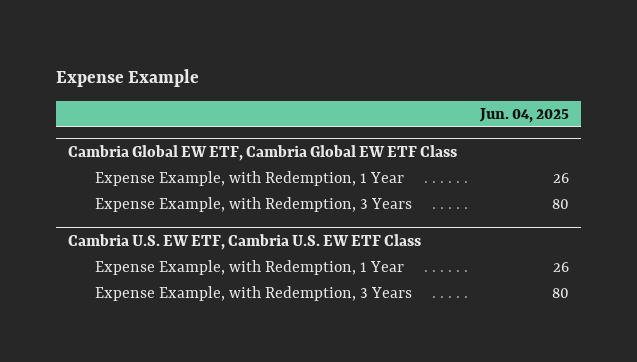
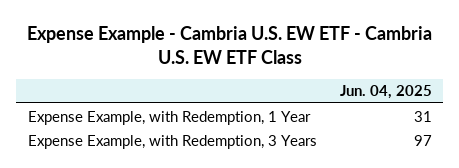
- Expense Example
+ Expense Example - Cambria U.S. EW ETF - Cambria U.S. EW ETF Class
- Cambria Global EW ETF, Cambria Global EW ETF Class
- Expense Example, with Redemption, 1 Year | 26
- Expense Example, with Redemption, 3 Years | 80
- Cambria U.S. EW ETF, Cambria U.S. EW ETF Class
- Expense Example, with Redemption, 1 Year | 26
- Expense Example, with Redemption, 3 Years | 80
+ Expense Example, with Redemption, 1 Year | 31
+ Expense Example, with Redemption, 3 Years | 97

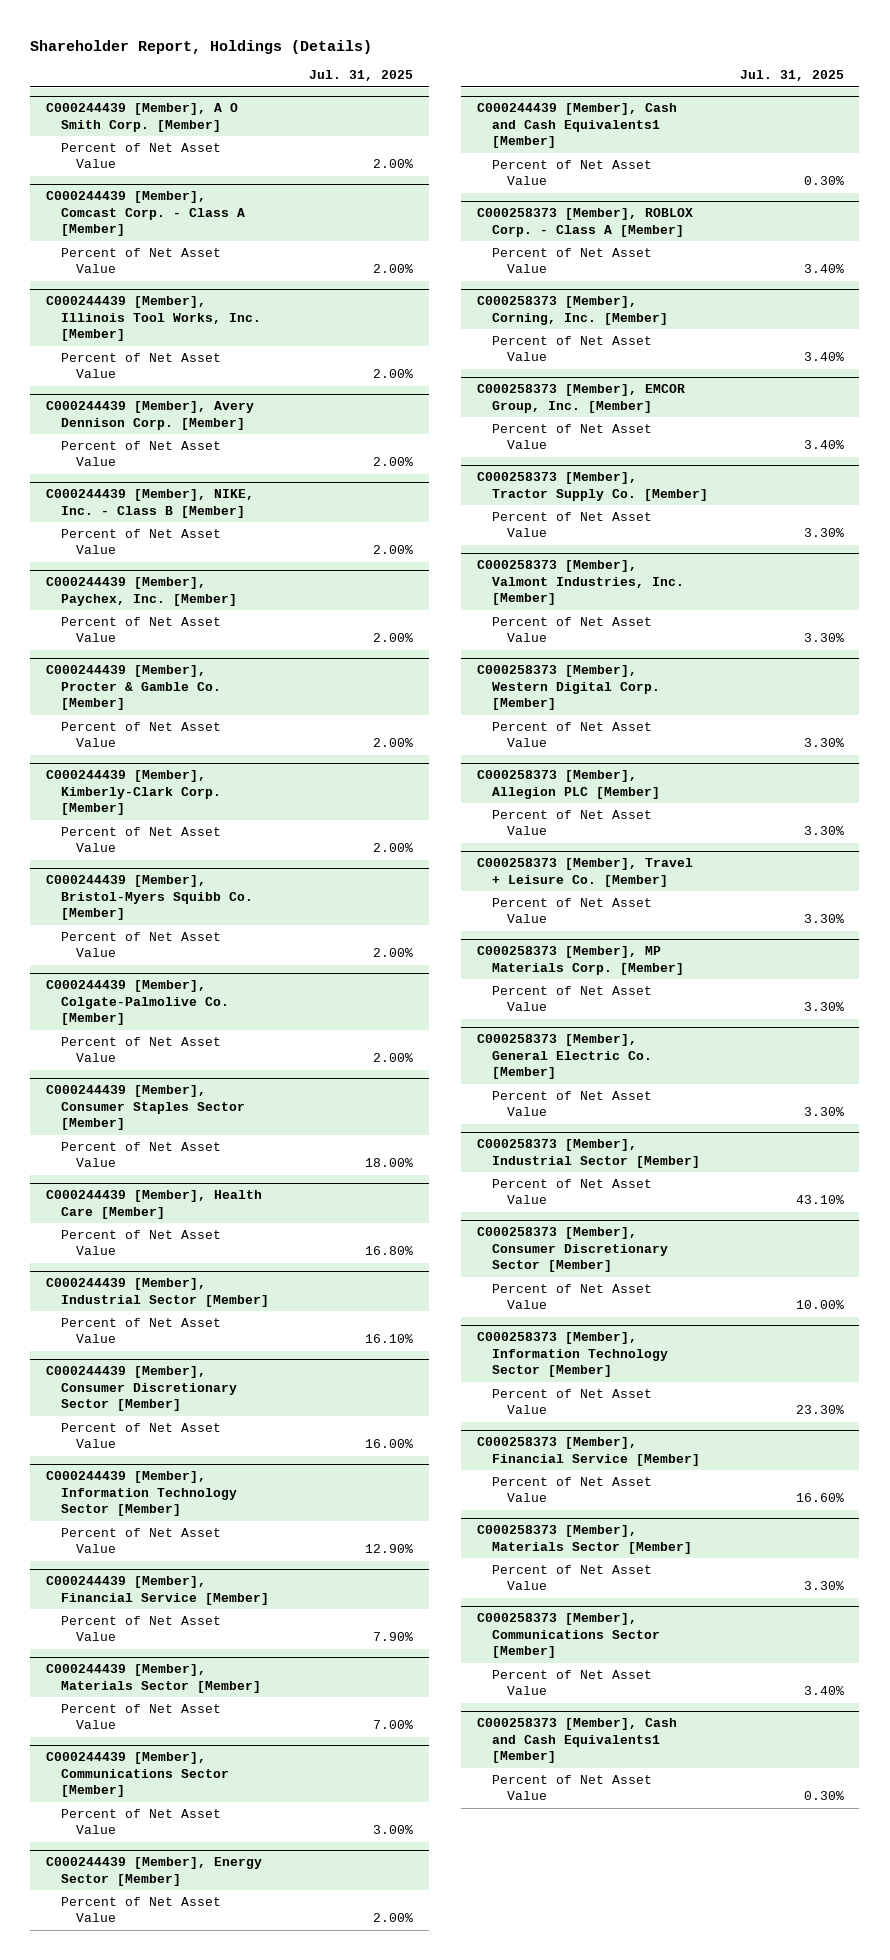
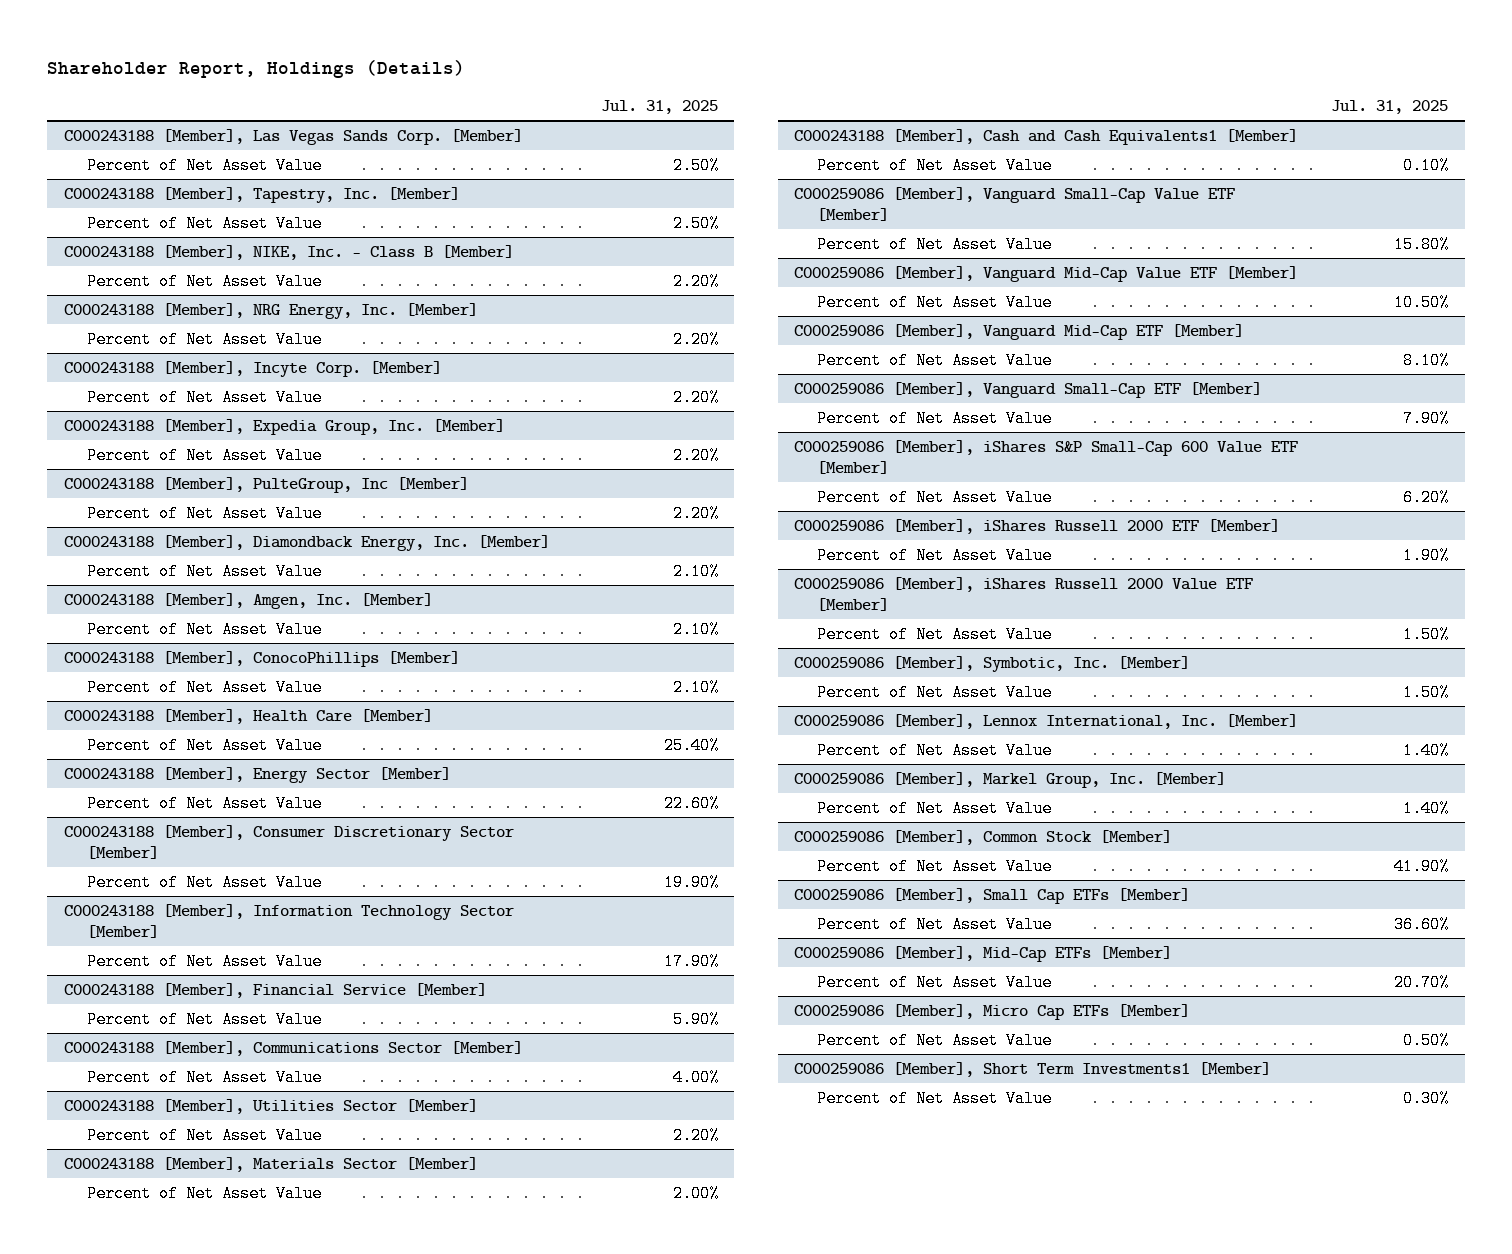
- C000244439 [Member], A O Smith Corp. [Member]
- Percent of Net Asset Value | 2.00%
- C000244439 [Member], Comcast Corp. - Class A [Member]
- Percent of Net Asset Value | 2.00%
- C000244439 [Member], Illinois Tool Works, Inc. [Member]
- Percent of Net Asset Value | 2.00%
- C000244439 [Member], Avery Dennison Corp. [Member]
- Percent of Net Asset Value | 2.00%
- C000244439 [Member], NIKE, Inc. - Class B [Member]
- Percent of Net Asset Value | 2.00%
- C000244439 [Member], Paychex, Inc. [Member]
- Percent of Net Asset Value | 2.00%
- C000244439 [Member], Procter & Gamble Co. [Member]
- Percent of Net Asset Value | 2.00%
- C000244439 [Member], Kimberly-Clark Corp. [Member]
- Percent of Net Asset Value | 2.00%
- C000244439 [Member], Bristol-Myers Squibb Co. [Member]
- Percent of Net Asset Value | 2.00%
- C000244439 [Member], Colgate-Palmolive Co. [Member]
+ C000243188 [Member], Las Vegas Sands Corp. [Member]
+ Percent of Net Asset Value | 2.50%
+ C000243188 [Member], Tapestry, Inc. [Member]
+ Percent of Net Asset Value | 2.50%
+ C000243188 [Member], NIKE, Inc. - Class B [Member]
+ Percent of Net Asset Value | 2.20%
+ C000243188 [Member], NRG Energy, Inc. [Member]
+ Percent of Net Asset Value | 2.20%
+ C000243188 [Member], Incyte Corp. [Member]
+ Percent of Net Asset Value | 2.20%
+ C000243188 [Member], Expedia Group, Inc. [Member]
+ Percent of Net Asset Value | 2.20%
+ C000243188 [Member], PulteGroup, Inc [Member]
+ Percent of Net Asset Value | 2.20%
+ C000243188 [Member], Diamondback Energy, Inc. [Member]
+ Percent of Net Asset Value | 2.10%
+ C000243188 [Member], Amgen, Inc. [Member]
+ Percent of Net Asset Value | 2.10%
+ C000243188 [Member], ConocoPhillips [Member]
+ Percent of Net Asset Value | 2.10%
+ C000243188 [Member], Health Care [Member]
+ Percent of Net Asset Value | 25.40%
+ C000243188 [Member], Energy Sector [Member]
+ Percent of Net Asset Value | 22.60%
+ C000243188 [Member], Consumer Discretionary Sector [Member]
+ Percent of Net Asset Value | 19.90%
+ C000243188 [Member], Information Technology Sector [Member]
+ Percent of Net Asset Value | 17.90%
+ C000243188 [Member], Financial Service [Member]
+ Percent of Net Asset Value | 5.90%
+ C000243188 [Member], Communications Sector [Member]
+ Percent of Net Asset Value | 4.00%
+ C000243188 [Member], Utilities Sector [Member]
+ Percent of Net Asset Value | 2.20%
+ C000243188 [Member], Materials Sector [Member]
- C000244439 [Member], Consumer Staples Sector [Member]
- Percent of Net Asset Value | 18.00%
- C000244439 [Member], Health Care [Member]
- Percent of Net Asset Value | 16.80%
- C000244439 [Member], Industrial Sector [Member]
- Percent of Net Asset Value | 16.10%
- C000244439 [Member], Consumer Discretionary Sector [Member]
- Percent of Net Asset Value | 16.00%
- C000244439 [Member], Information Technology Sector [Member]
- Percent of Net Asset Value | 12.90%
- C000244439 [Member], Financial Service [Member]
+ C000243188 [Member], Cash and Cash Equivalents1 [Member]
+ Percent of Net Asset Value | 0.10%
+ C000259086 [Member], Vanguard Small-Cap Value ETF [Member]
+ Percent of Net Asset Value | 15.80%
+ C000259086 [Member], Vanguard Mid-Cap Value ETF [Member]
+ Percent of Net Asset Value | 10.50%
+ C000259086 [Member], Vanguard Mid-Cap ETF [Member]
+ Percent of Net Asset Value | 8.10%
+ C000259086 [Member], Vanguard Small-Cap ETF [Member]
- C000244439 [Member], Materials Sector [Member]
- Percent of Net Asset Value | 7.00%
- C000244439 [Member], Communications Sector [Member]
- Percent of Net Asset Value | 3.00%
- C000244439 [Member], Energy Sector [Member]
- Percent of Net Asset Value | 2.00%
- C000244439 [Member], Cash and Cash Equivalents1 [Member]
- Percent of Net Asset Value | 0.30%
- C000258373 [Member], ROBLOX Corp. - Class A [Member]
- Percent of Net Asset Value | 3.40%
- C000258373 [Member], Corning, Inc. [Member]
- Percent of Net Asset Value | 3.40%
- C000258373 [Member], EMCOR Group, Inc. [Member]
- Percent of Net Asset Value | 3.40%
- C000258373 [Member], Tractor Supply Co. [Member]
- Percent of Net Asset Value | 3.30%
- C000258373 [Member], Valmont Industries, Inc. [Member]
- Percent of Net Asset Value | 3.30%
- C000258373 [Member], Western Digital Corp. [Member]
- Percent of Net Asset Value | 3.30%
- C000258373 [Member], Allegion PLC [Member]
- Percent of Net Asset Value | 3.30%
- C000258373 [Member], Travel + Leisure Co. [Member]
- Percent of Net Asset Value | 3.30%
- C000258373 [Member], MP Materials Corp. [Member]
- Percent of Net Asset Value | 3.30%
- C000258373 [Member], General Electric Co. [Member]
- Percent of Net Asset Value | 3.30%
- C000258373 [Member], Industrial Sector [Member]
- Percent of Net Asset Value | 43.10%
- C000258373 [Member], Consumer Discretionary Sector [Member]
- Percent of Net Asset Value | 10.00%
- C000258373 [Member], Information Technology Sector [Member]
- Percent of Net Asset Value | 23.30%
- C000258373 [Member], Financial Service [Member]
- Percent of Net Asset Value | 16.60%
- C000258373 [Member], Materials Sector [Member]
- Percent of Net Asset Value | 3.30%
- C000258373 [Member], Communications Sector [Member]
- Percent of Net Asset Value | 3.40%
- C000258373 [Member], Cash and Cash Equivalents1 [Member]
+ C000259086 [Member], iShares S&P Small-Cap 600 Value ETF [Member]
+ Percent of Net Asset Value | 6.20%
+ C000259086 [Member], iShares Russell 2000 ETF [Member]
+ Percent of Net Asset Value | 1.90%
+ C000259086 [Member], iShares Russell 2000 Value ETF [Member]
+ Percent of Net Asset Value | 1.50%
+ C000259086 [Member], Symbotic, Inc. [Member]
+ Percent of Net Asset Value | 1.50%
+ C000259086 [Member], Lennox International, Inc. [Member]
+ Percent of Net Asset Value | 1.40%
+ C000259086 [Member], Markel Group, Inc. [Member]
+ Percent of Net Asset Value | 1.40%
+ C000259086 [Member], Common Stock [Member]
+ Percent of Net Asset Value | 41.90%
+ C000259086 [Member], Small Cap ETFs [Member]
+ Percent of Net Asset Value | 36.60%
+ C000259086 [Member], Mid-Cap ETFs [Member]
+ Percent of Net Asset Value | 20.70%
+ C000259086 [Member], Micro Cap ETFs [Member]
+ Percent of Net Asset Value | 0.50%
+ C000259086 [Member], Short Term Investments1 [Member]

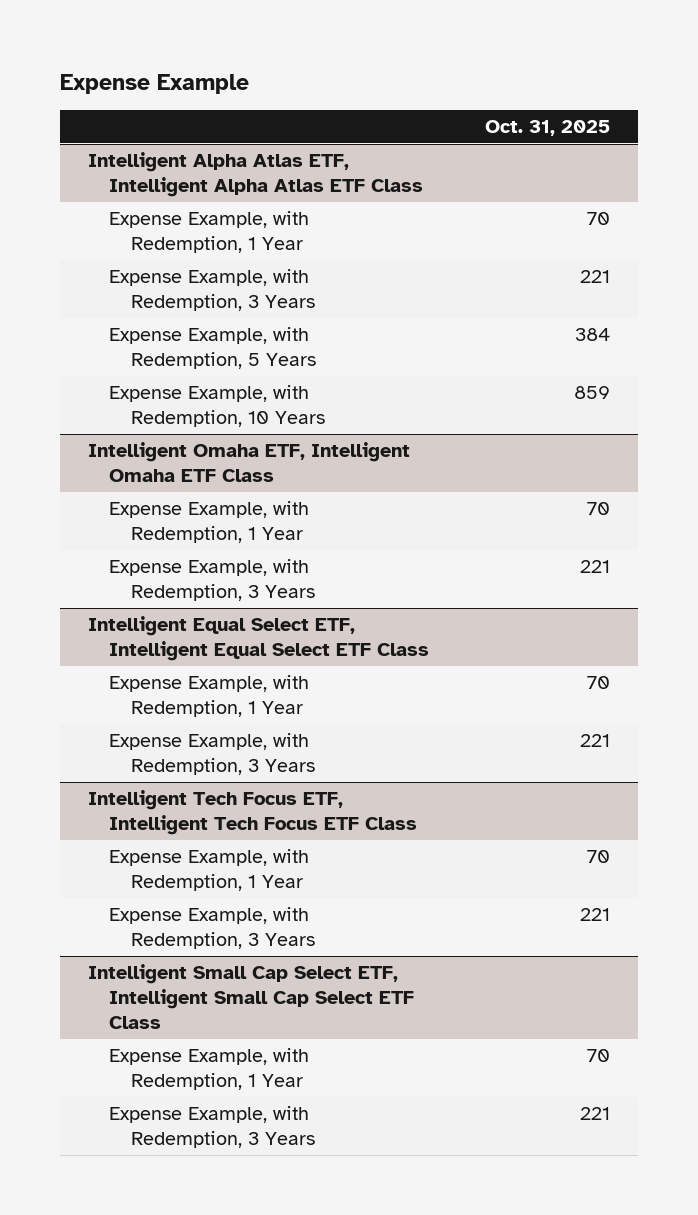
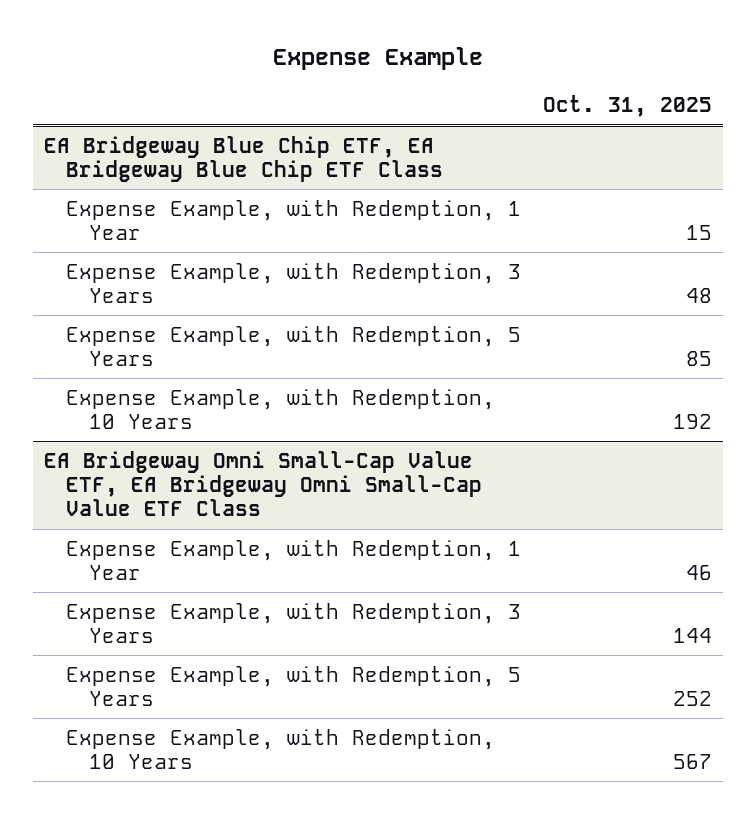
- Intelligent Alpha Atlas ETF, Intelligent Alpha Atlas ETF Class
- Expense Example, with Redemption, 1 Year | 70
- Expense Example, with Redemption, 3 Years | 221
- Expense Example, with Redemption, 5 Years | 384
- Expense Example, with Redemption, 10 Years | 859
- Intelligent Omaha ETF, Intelligent Omaha ETF Class
- Expense Example, with Redemption, 1 Year | 70
- Expense Example, with Redemption, 3 Years | 221
- Intelligent Equal Select ETF, Intelligent Equal Select ETF Class
- Expense Example, with Redemption, 1 Year | 70
- Expense Example, with Redemption, 3 Years | 221
- Intelligent Tech Focus ETF, Intelligent Tech Focus ETF Class
- Expense Example, with Redemption, 1 Year | 70
- Expense Example, with Redemption, 3 Years | 221
- Intelligent Small Cap Select ETF, Intelligent Small Cap Select ETF Class
- Expense Example, with Redemption, 1 Year | 70
- Expense Example, with Redemption, 3 Years | 221
+ EA Bridgeway Blue Chip ETF, EA Bridgeway Blue Chip ETF Class
+ Expense Example, with Redemption, 1 Year | 15
+ Expense Example, with Redemption, 3 Years | 48
+ Expense Example, with Redemption, 5 Years | 85
+ Expense Example, with Redemption, 10 Years | 192
+ EA Bridgeway Omni Small-Cap Value ETF, EA Bridgeway Omni Small-Cap Value ETF Class
+ Expense Example, with Redemption, 1 Year | 46
+ Expense Example, with Redemption, 3 Years | 144
+ Expense Example, with Redemption, 5 Years | 252
+ Expense Example, with Redemption, 10 Years | 567

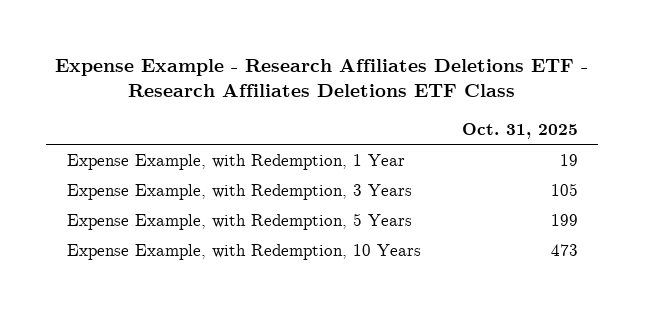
- Expense Example
+ Expense Example - Research Affiliates Deletions ETF - Research Affiliates Deletions ETF Class
- EA Bridgeway Blue Chip ETF, EA Bridgeway Blue Chip ETF Class
- Expense Example, with Redemption, 1 Year | 15
- Expense Example, with Redemption, 3 Years | 48
- Expense Example, with Redemption, 5 Years | 85
- Expense Example, with Redemption, 10 Years | 192
- EA Bridgeway Omni Small-Cap Value ETF, EA Bridgeway Omni Small-Cap Value ETF Class
- Expense Example, with Redemption, 1 Year | 46
- Expense Example, with Redemption, 3 Years | 144
- Expense Example, with Redemption, 5 Years | 252
- Expense Example, with Redemption, 10 Years | 567
+ Expense Example, with Redemption, 1 Year | 19
+ Expense Example, with Redemption, 3 Years | 105
+ Expense Example, with Redemption, 5 Years | 199
+ Expense Example, with Redemption, 10 Years | 473

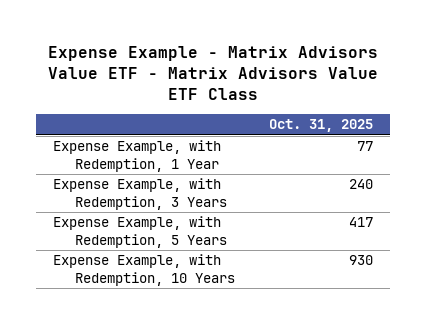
- Expense Example - Research Affiliates Deletions ETF - Research Affiliates Deletions ETF Class
+ Expense Example - Matrix Advisors Value ETF - Matrix Advisors Value ETF Class
- Expense Example, with Redemption, 1 Year | 19
- Expense Example, with Redemption, 3 Years | 105
- Expense Example, with Redemption, 5 Years | 199
- Expense Example, with Redemption, 10 Years | 473
+ Expense Example, with Redemption, 1 Year | 77
+ Expense Example, with Redemption, 3 Years | 240
+ Expense Example, with Redemption, 5 Years | 417
+ Expense Example, with Redemption, 10 Years | 930

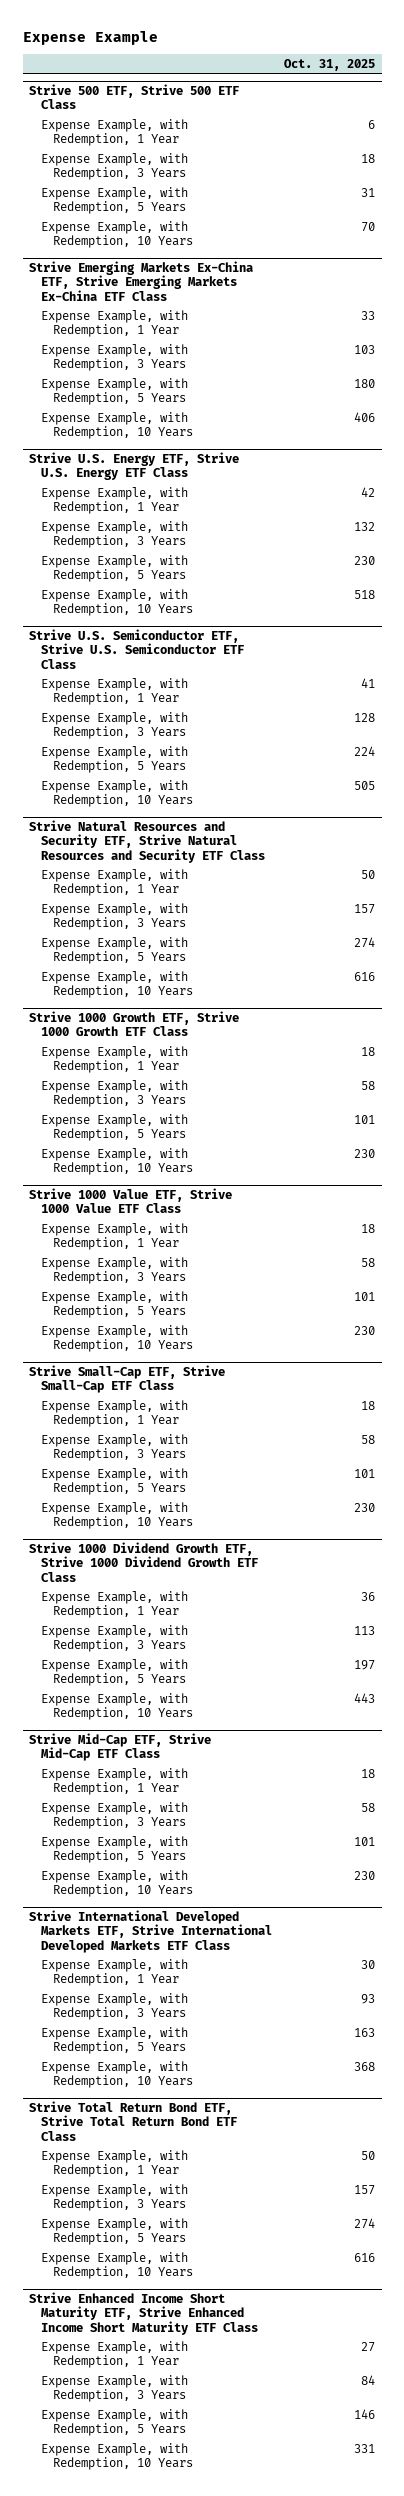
- Expense Example - Matrix Advisors Value ETF - Matrix Advisors Value ETF Class
+ Expense Example
- Expense Example, with Redemption, 1 Year | 77
- Expense Example, with Redemption, 3 Years | 240
- Expense Example, with Redemption, 5 Years | 417
- Expense Example, with Redemption, 10 Years | 930
+ Strive 500 ETF, Strive 500 ETF Class
+ Expense Example, with Redemption, 1 Year | 6
+ Expense Example, with Redemption, 3 Years | 18
+ Expense Example, with Redemption, 5 Years | 31
+ Expense Example, with Redemption, 10 Years | 70
+ Strive Emerging Markets Ex-China ETF, Strive Emerging Markets Ex-China ETF Class
+ Expense Example, with Redemption, 1 Year | 33
+ Expense Example, with Redemption, 3 Years | 103
+ Expense Example, with Redemption, 5 Years | 180
+ Expense Example, with Redemption, 10 Years | 406
+ Strive U.S. Energy ETF, Strive U.S. Energy ETF Class
+ Expense Example, with Redemption, 1 Year | 42
+ Expense Example, with Redemption, 3 Years | 132
+ Expense Example, with Redemption, 5 Years | 230
+ Expense Example, with Redemption, 10 Years | 518
+ Strive U.S. Semiconductor ETF, Strive U.S. Semiconductor ETF Class
+ Expense Example, with Redemption, 1 Year | 41
+ Expense Example, with Redemption, 3 Years | 128
+ Expense Example, with Redemption, 5 Years | 224
+ Expense Example, with Redemption, 10 Years | 505
+ Strive Natural Resources and Security ETF, Strive Natural Resources and Security ETF Class
+ Expense Example, with Redemption, 1 Year | 50
+ Expense Example, with Redemption, 3 Years | 157
+ Expense Example, with Redemption, 5 Years | 274
+ Expense Example, with Redemption, 10 Years | 616
+ Strive 1000 Growth ETF, Strive 1000 Growth ETF Class
+ Expense Example, with Redemption, 1 Year | 18
+ Expense Example, with Redemption, 3 Years | 58
+ Expense Example, with Redemption, 5 Years | 101
+ Expense Example, with Redemption, 10 Years | 230
+ Strive 1000 Value ETF, Strive 1000 Value ETF Class
+ Expense Example, with Redemption, 1 Year | 18
+ Expense Example, with Redemption, 3 Years | 58
+ Expense Example, with Redemption, 5 Years | 101
+ Expense Example, with Redemption, 10 Years | 230
+ Strive Small-Cap ETF, Strive Small-Cap ETF Class
+ Expense Example, with Redemption, 1 Year | 18
+ Expense Example, with Redemption, 3 Years | 58
+ Expense Example, with Redemption, 5 Years | 101
+ Expense Example, with Redemption, 10 Years | 230
+ Strive 1000 Dividend Growth ETF, Strive 1000 Dividend Growth ETF Class
+ Expense Example, with Redemption, 1 Year | 36
+ Expense Example, with Redemption, 3 Years | 113
+ Expense Example, with Redemption, 5 Years | 197
+ Expense Example, with Redemption, 10 Years | 443
+ Strive Mid-Cap ETF, Strive Mid-Cap ETF Class
+ Expense Example, with Redemption, 1 Year | 18
+ Expense Example, with Redemption, 3 Years | 58
+ Expense Example, with Redemption, 5 Years | 101
+ Expense Example, with Redemption, 10 Years | 230
+ Strive International Developed Markets ETF, Strive International Developed Markets ETF Class
+ Expense Example, with Redemption, 1 Year | 30
+ Expense Example, with Redemption, 3 Years | 93
+ Expense Example, with Redemption, 5 Years | 163
+ Expense Example, with Redemption, 10 Years | 368
+ Strive Total Return Bond ETF, Strive Total Return Bond ETF Class
+ Expense Example, with Redemption, 1 Year | 50
+ Expense Example, with Redemption, 3 Years | 157
+ Expense Example, with Redemption, 5 Years | 274
+ Expense Example, with Redemption, 10 Years | 616
+ Strive Enhanced Income Short Maturity ETF, Strive Enhanced Income Short Maturity ETF Class
+ Expense Example, with Redemption, 1 Year | 27
+ Expense Example, with Redemption, 3 Years | 84
+ Expense Example, with Redemption, 5 Years | 146
+ Expense Example, with Redemption, 10 Years | 331

